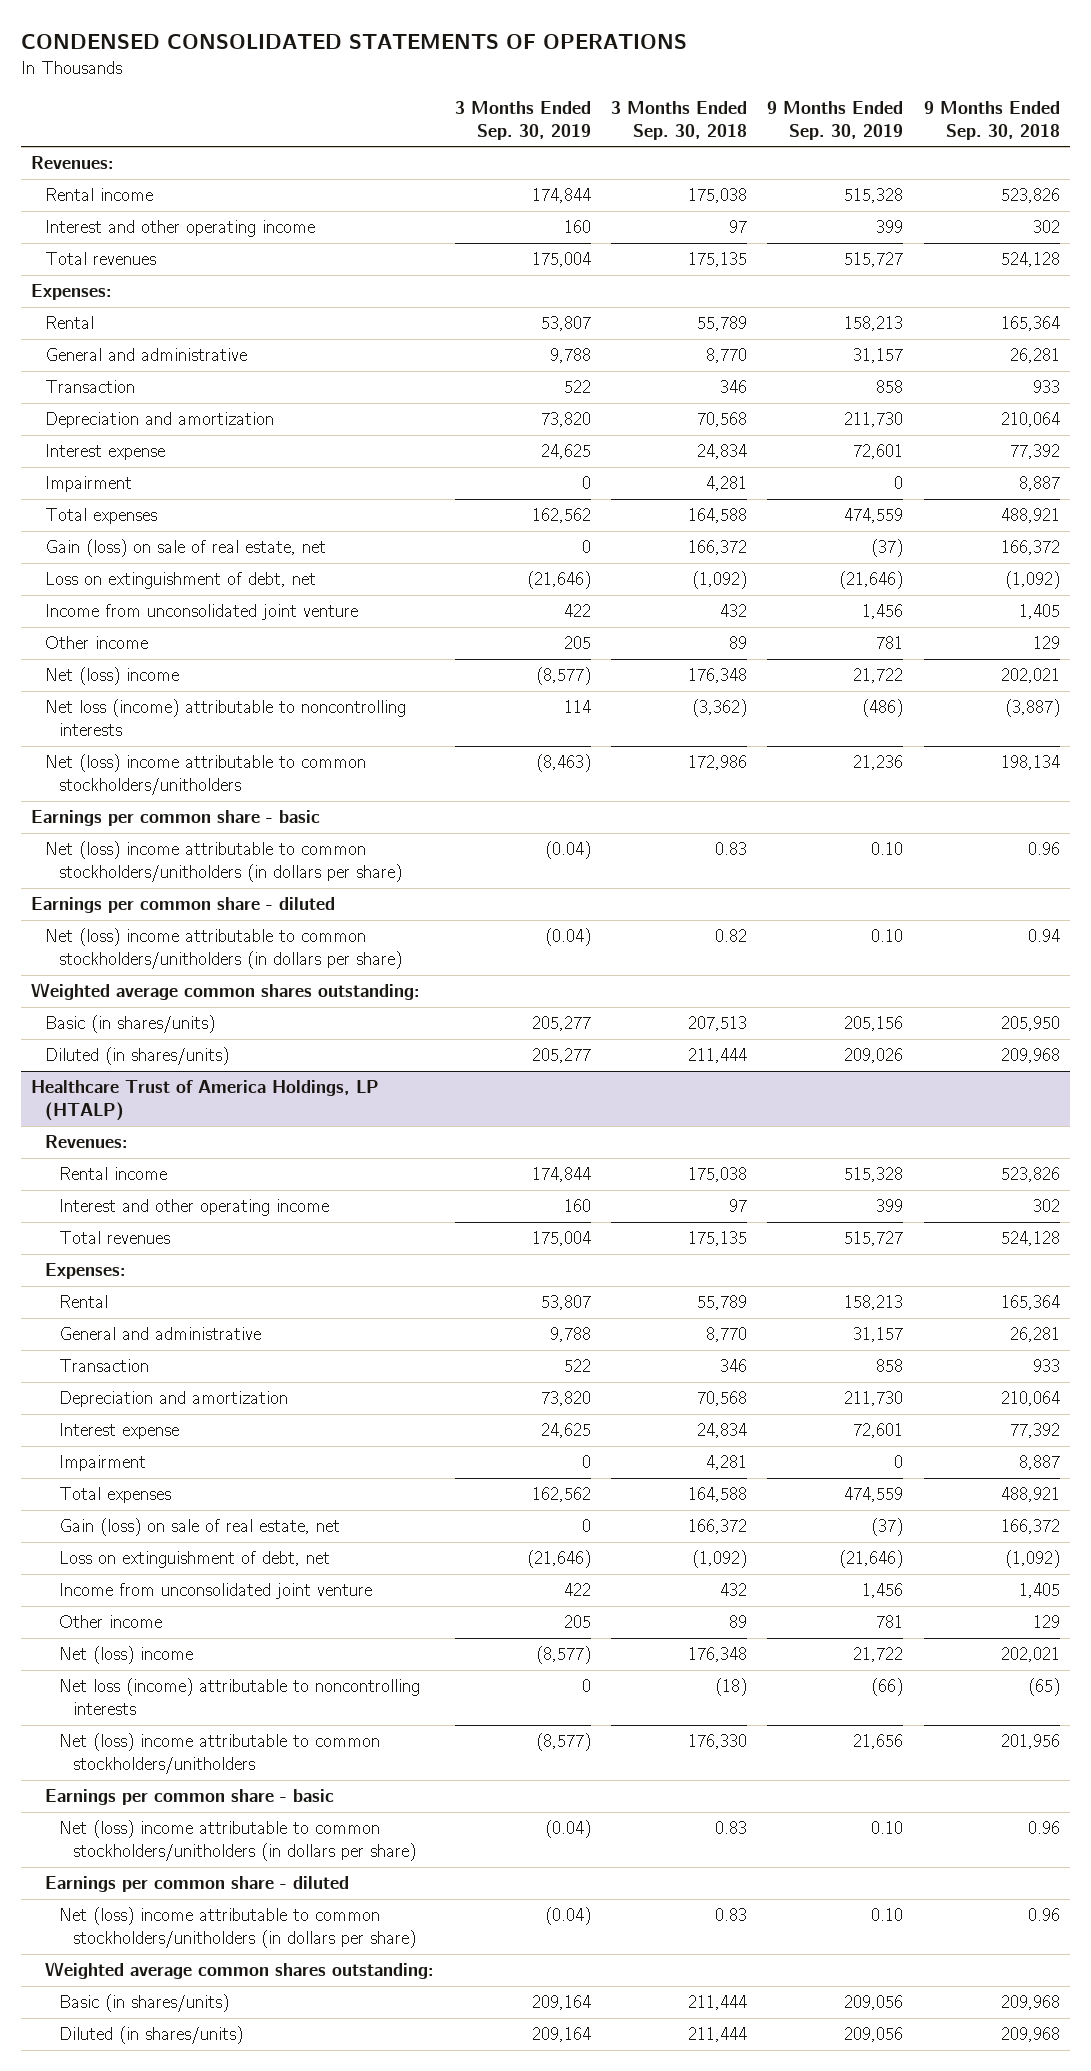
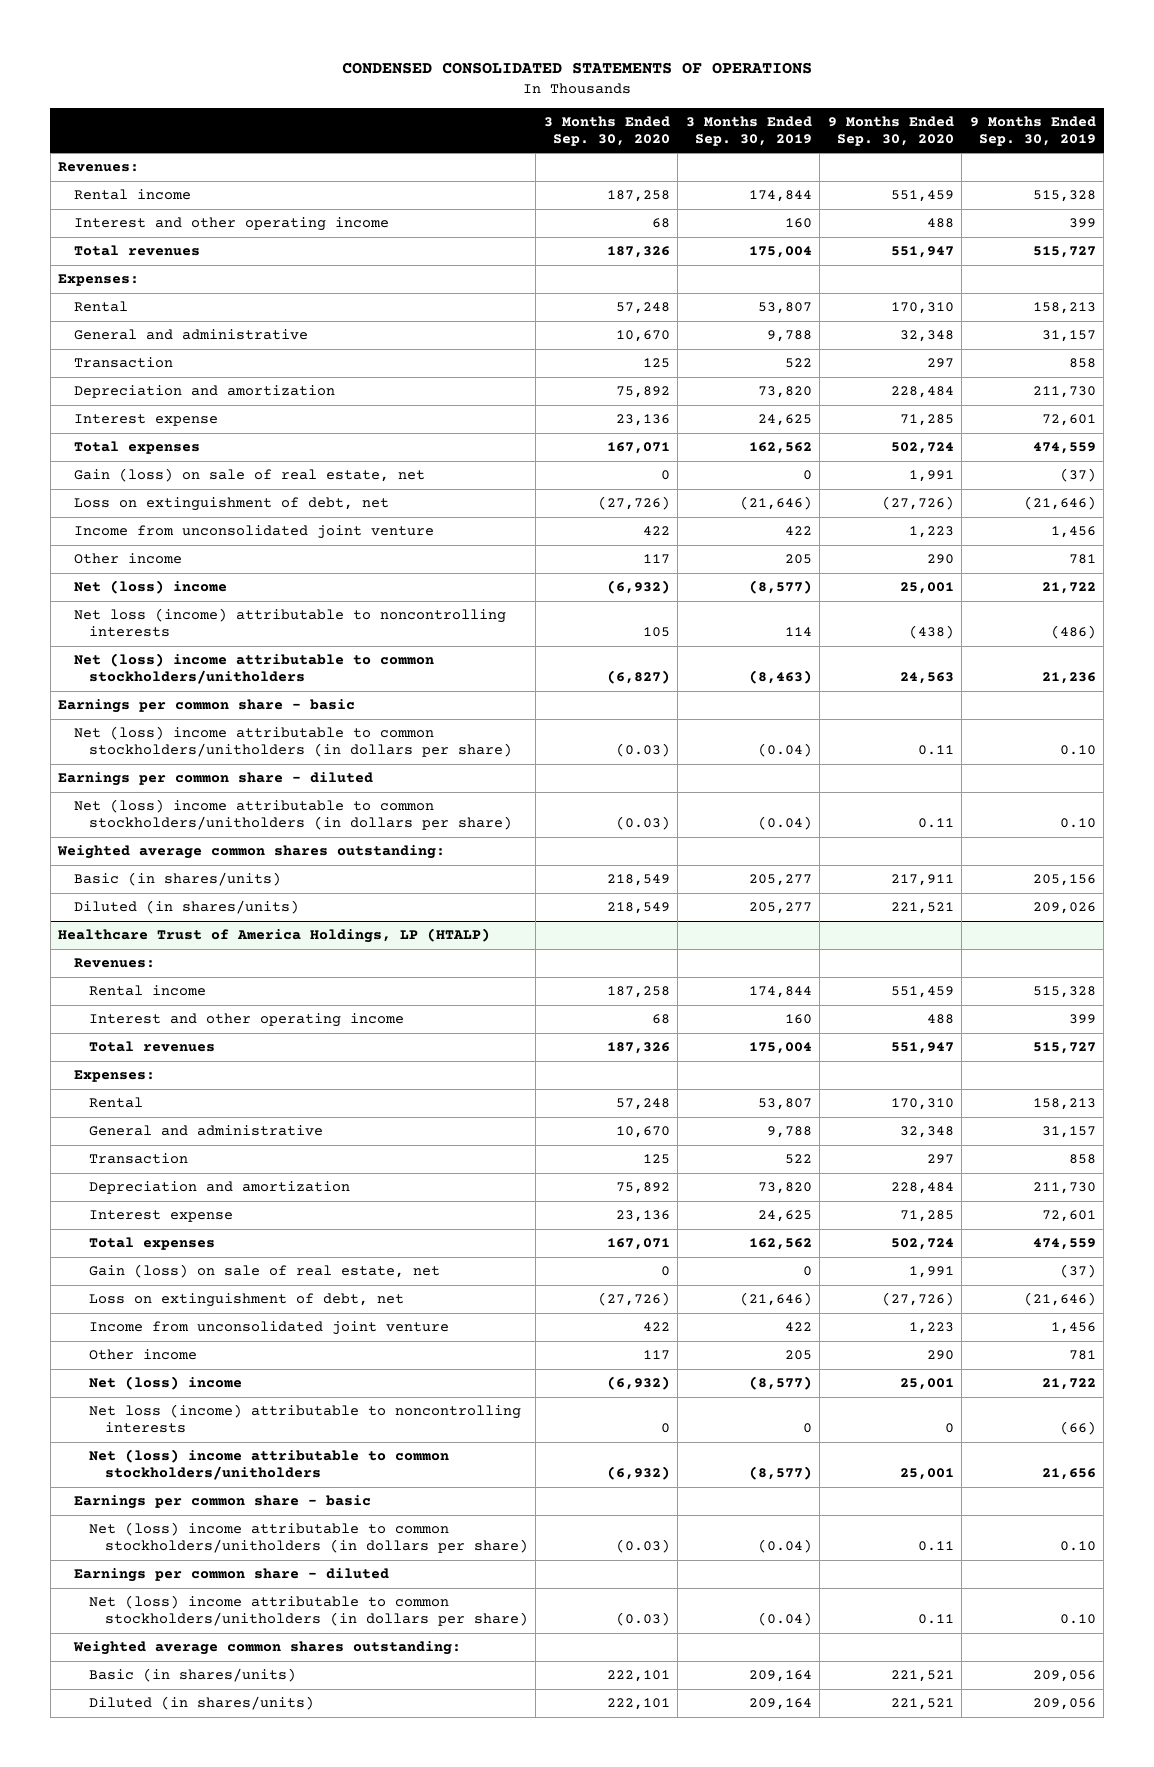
- | 3 Months Ended Sep. 30, 2019 | 3 Months Ended Sep. 30, 2018 | 9 Months Ended Sep. 30, 2019 | 9 Months Ended Sep. 30, 2018
+ | 3 Months Ended Sep. 30, 2020 | 3 Months Ended Sep. 30, 2019 | 9 Months Ended Sep. 30, 2020 | 9 Months Ended Sep. 30, 2019
- Impairment | 0 | 4,281 | 0 | 8,887
@ Healthcare Trust of America Holdings, LP (HTALP)
- Impairment | 0 | 4,281 | 0 | 8,887

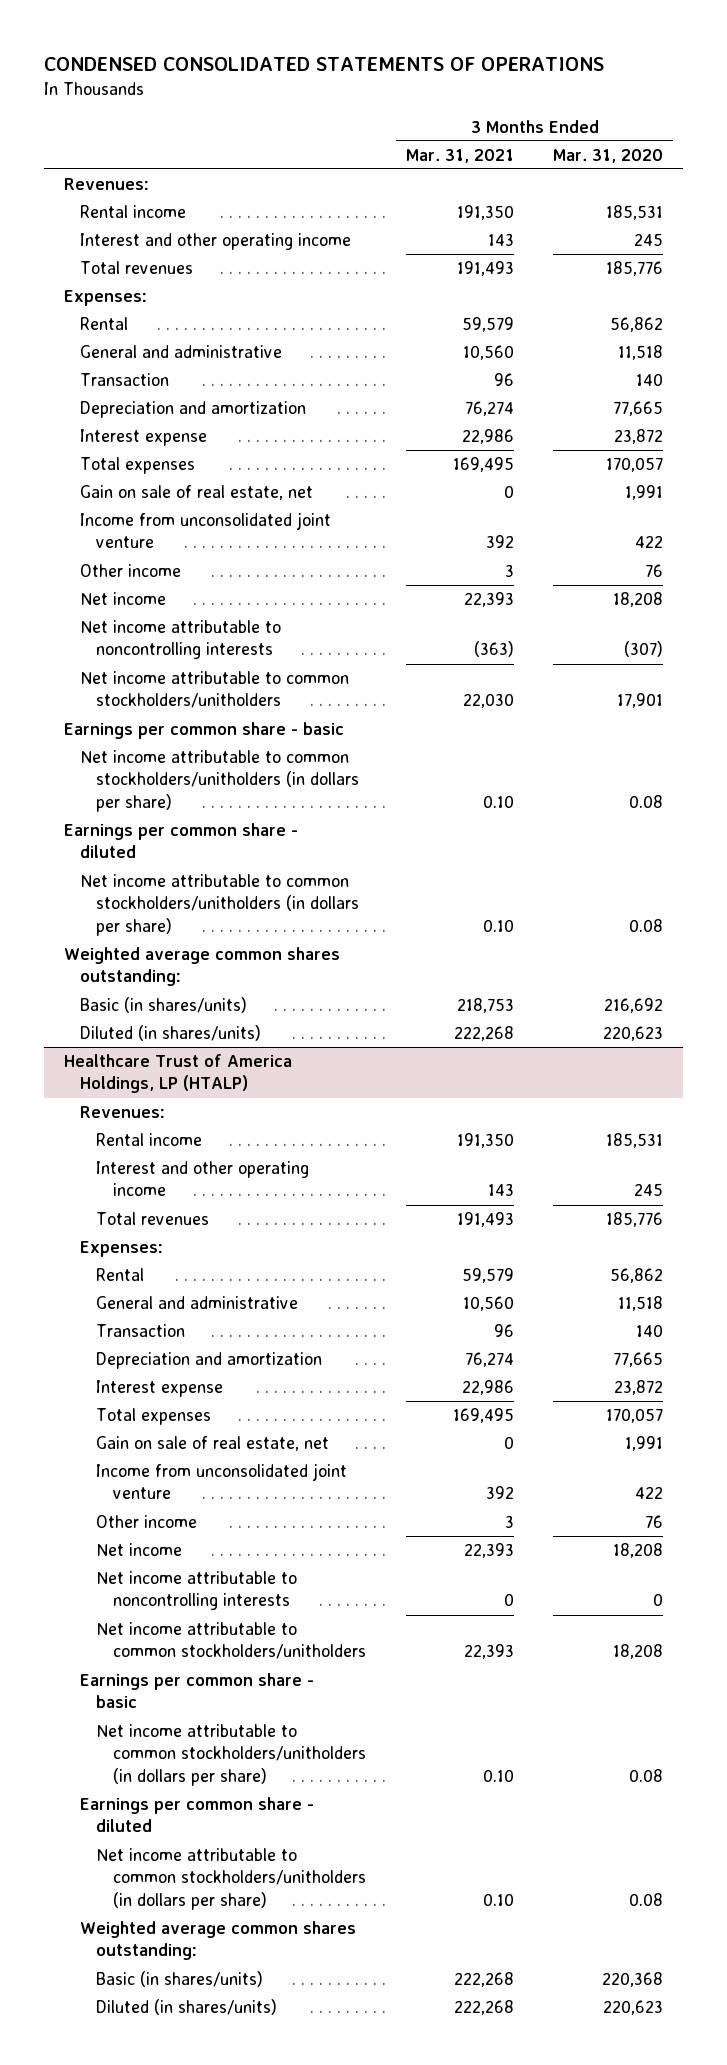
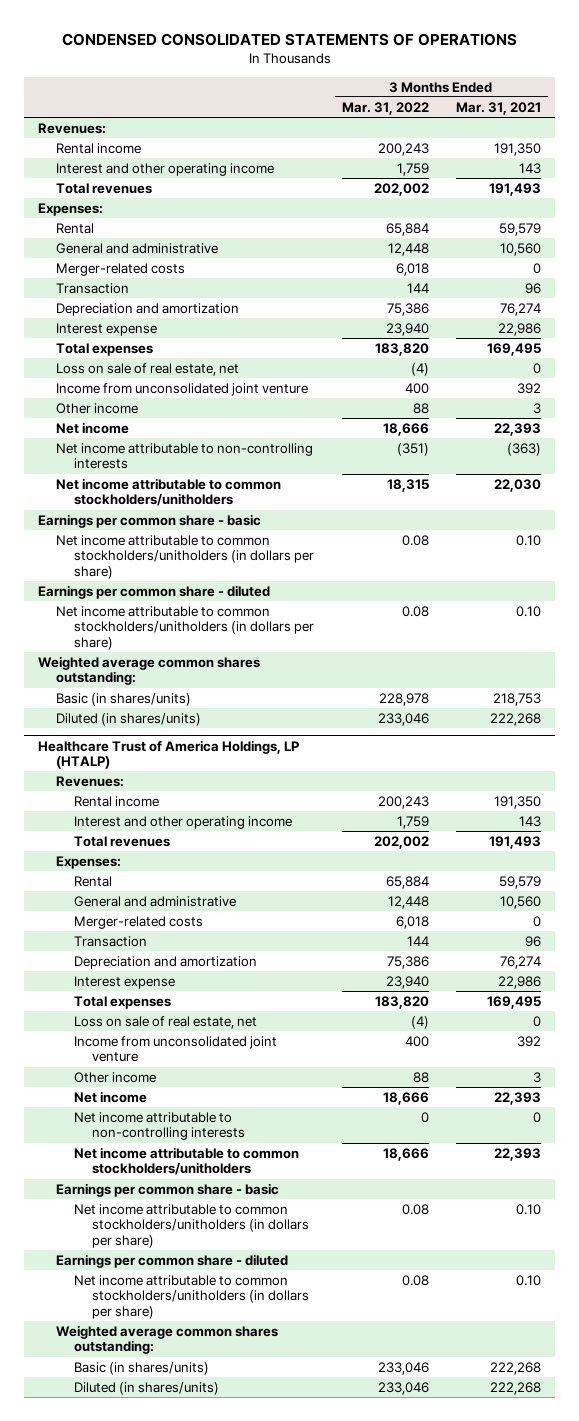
- | 3 Months Ended Mar. 31, 2021 | 3 Months Ended Mar. 31, 2020
+ | 3 Months Ended Mar. 31, 2022 | 3 Months Ended Mar. 31, 2021
+ Merger-related costs | 6,018 | 0
- Gain on sale of real estate, net | 0 | 1,991
+ Loss on sale of real estate, net | (4) | 0
- Net income attributable to noncontrolling interests | (363) | (307)
+ Net income attributable to non-controlling interests | (351) | (363)
@ Healthcare Trust of America Holdings, LP (HTALP)
+ Merger-related costs | 6,018 | 0
- Gain on sale of real estate, net | 0 | 1,991
+ Loss on sale of real estate, net | (4) | 0
- Net income attributable to noncontrolling interests | 0 | 0
+ Net income attributable to non-controlling interests | 0 | 0

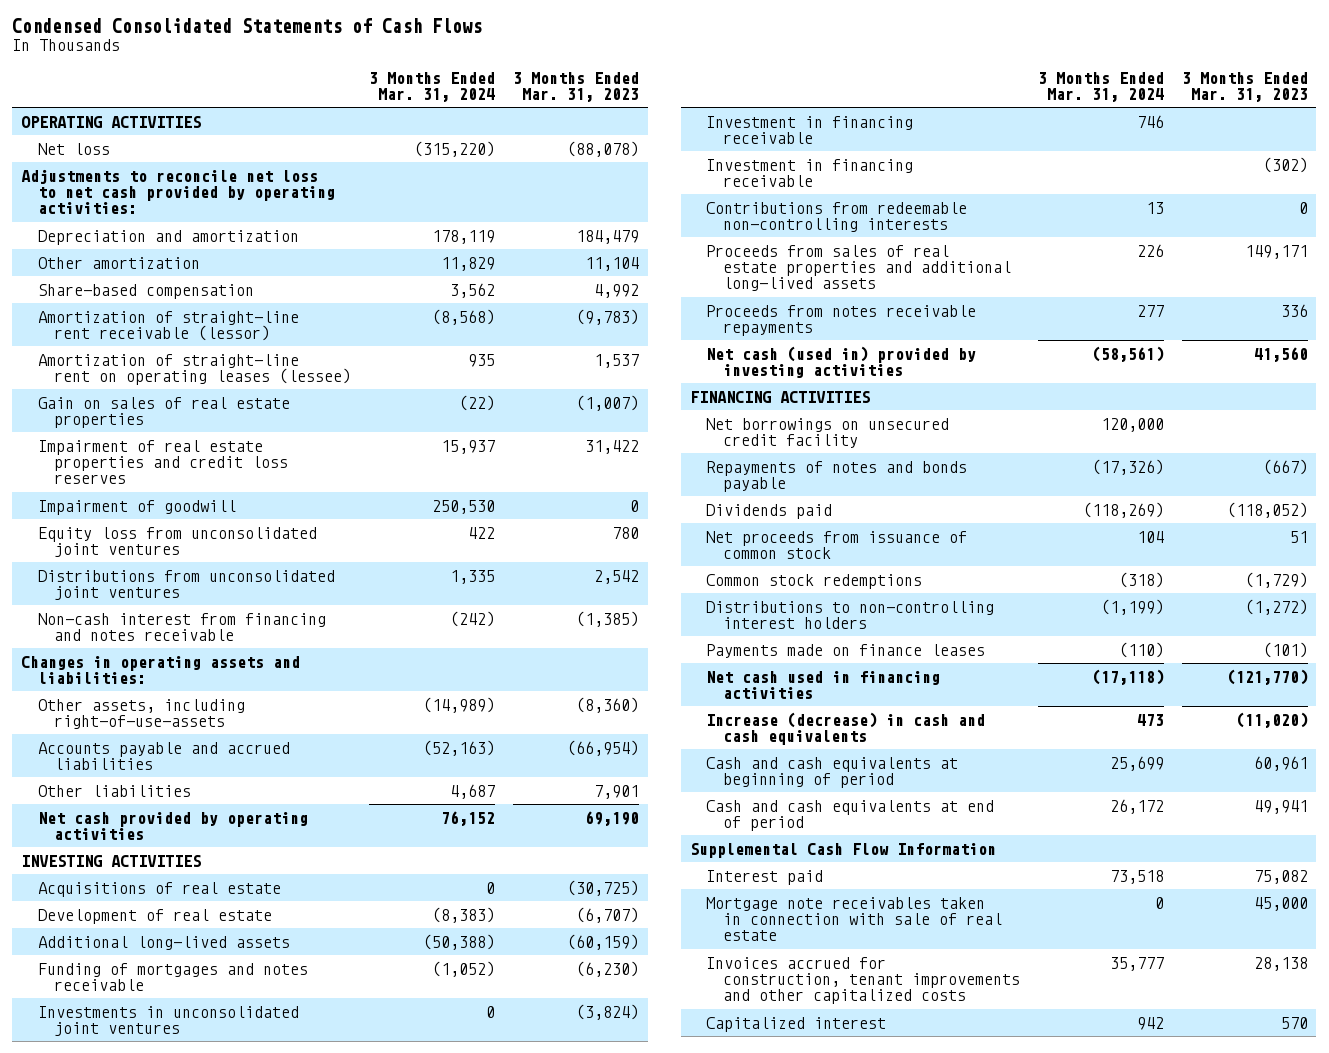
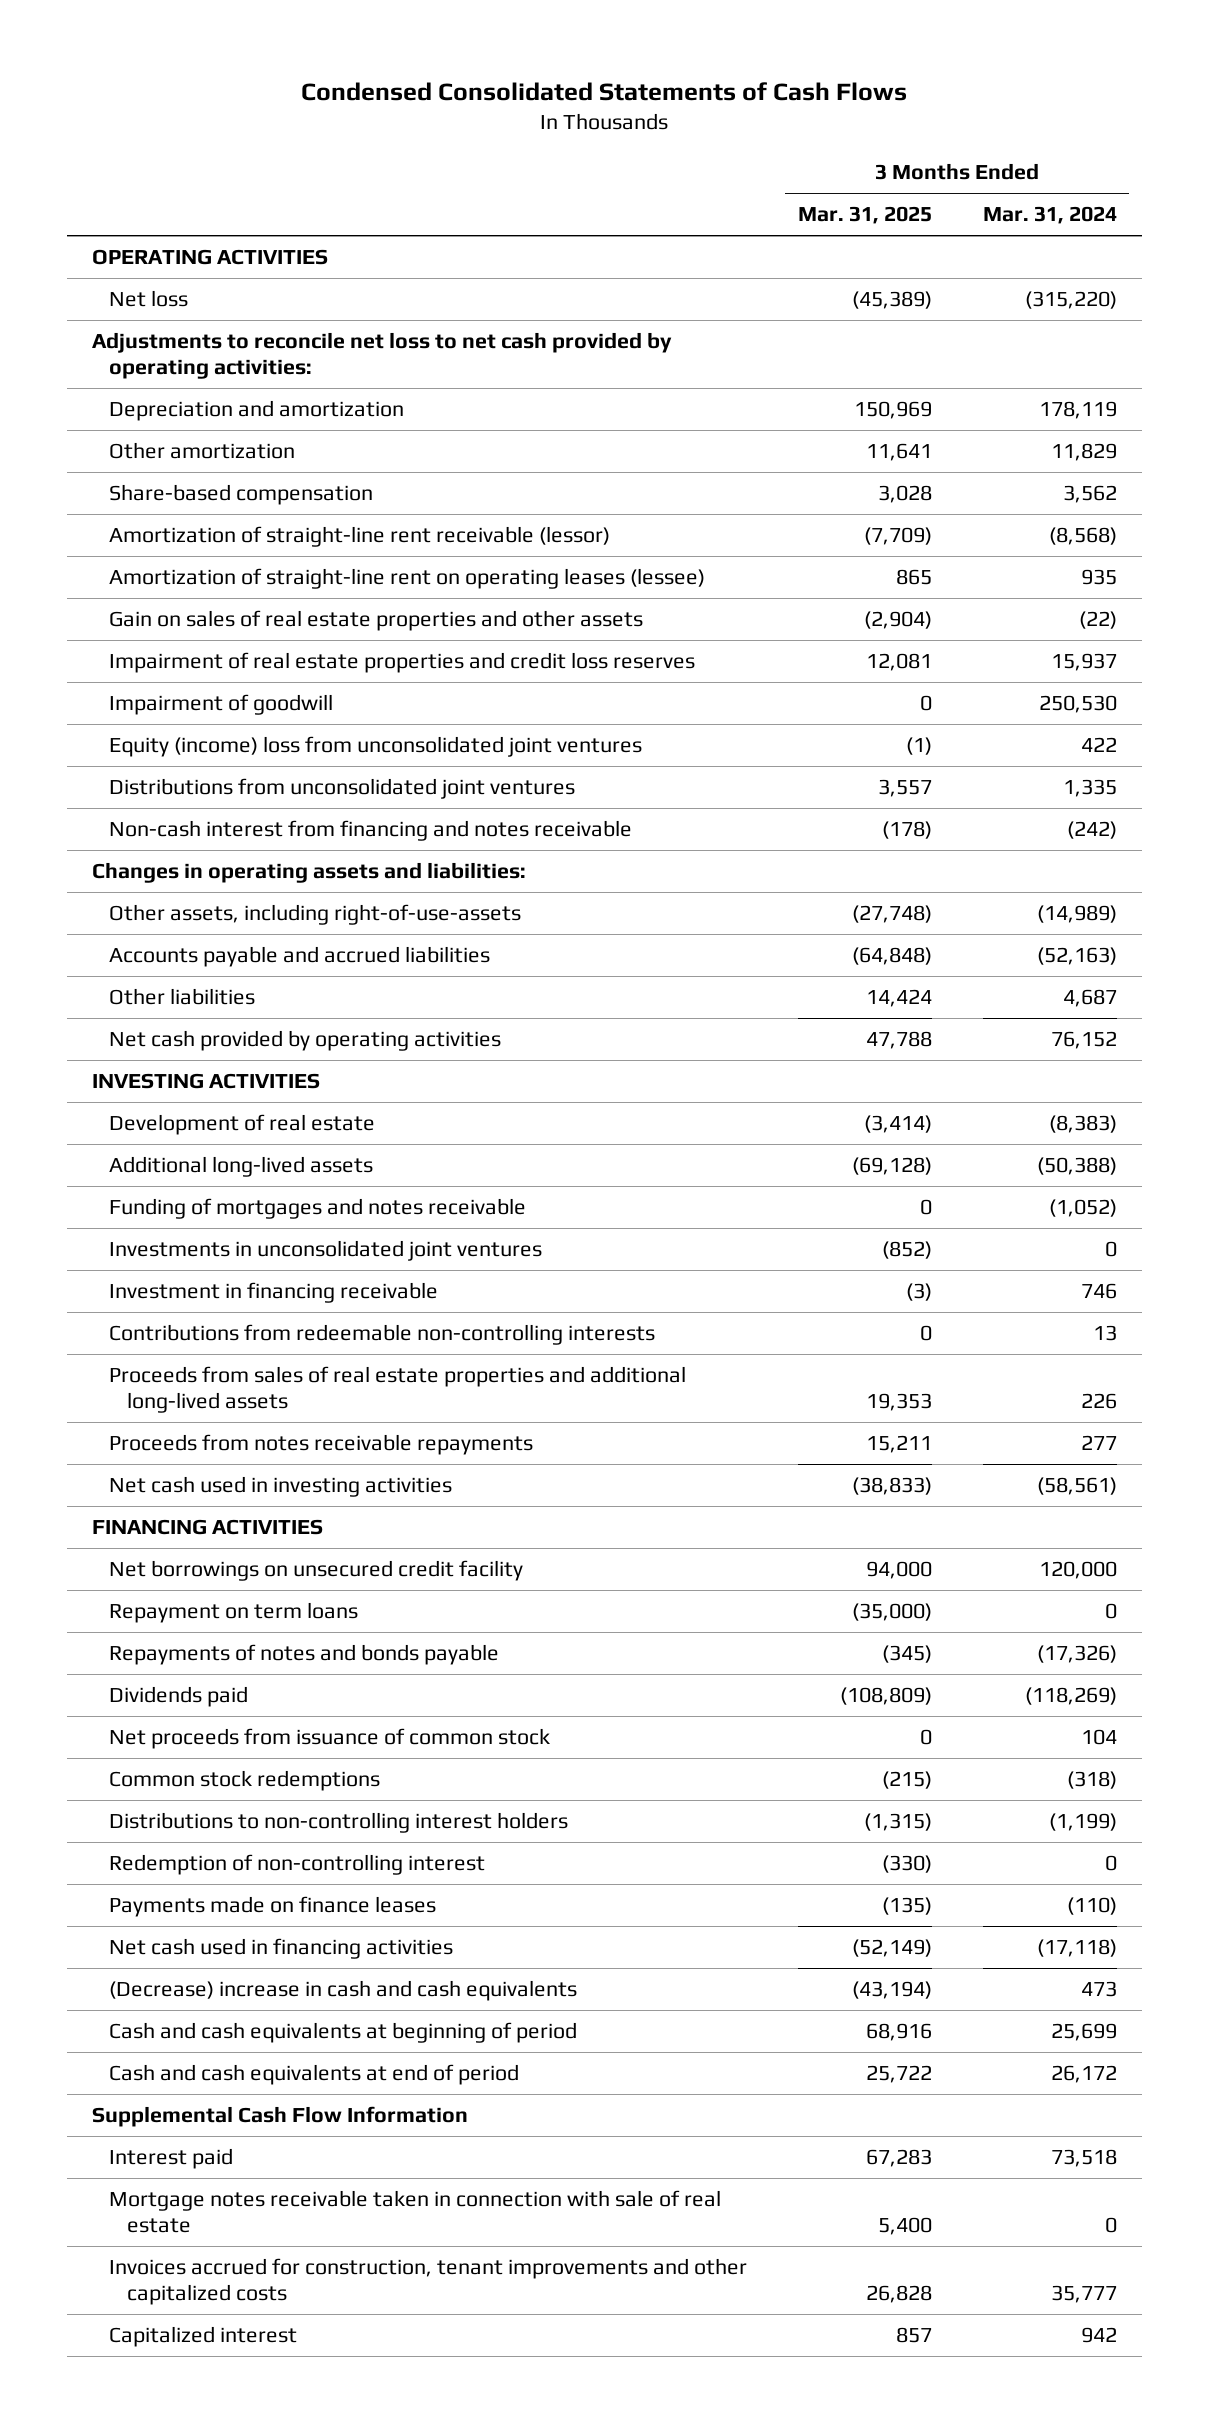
- | 3 Months Ended Mar. 31, 2024 | 3 Months Ended Mar. 31, 2023
+ | 3 Months Ended Mar. 31, 2025 | 3 Months Ended Mar. 31, 2024
- Gain on sales of real estate properties | (22) | (1,007)
+ Gain on sales of real estate properties and other assets | (2,904) | (22)
- Equity loss from unconsolidated joint ventures | 422 | 780
+ Equity (income) loss from unconsolidated joint ventures | (1) | 422
- Acquisitions of real estate | 0 | (30,725)
- Investment in financing receivable | | (302)
- Net cash (used in) provided by investing activities | (58,561) | 41,560
+ Net cash used in investing activities | (38,833) | (58,561)
+ Repayment on term loans | (35,000) | 0
+ Redemption of non-controlling interest | (330) | 0
- Increase (decrease) in cash and cash equivalents | 473 | (11,020)
+ (Decrease) increase in cash and cash equivalents | (43,194) | 473
- Mortgage note receivables taken in connection with sale of real estate | 0 | 45,000
+ Mortgage notes receivable taken in connection with sale of real estate | 5,400 | 0

